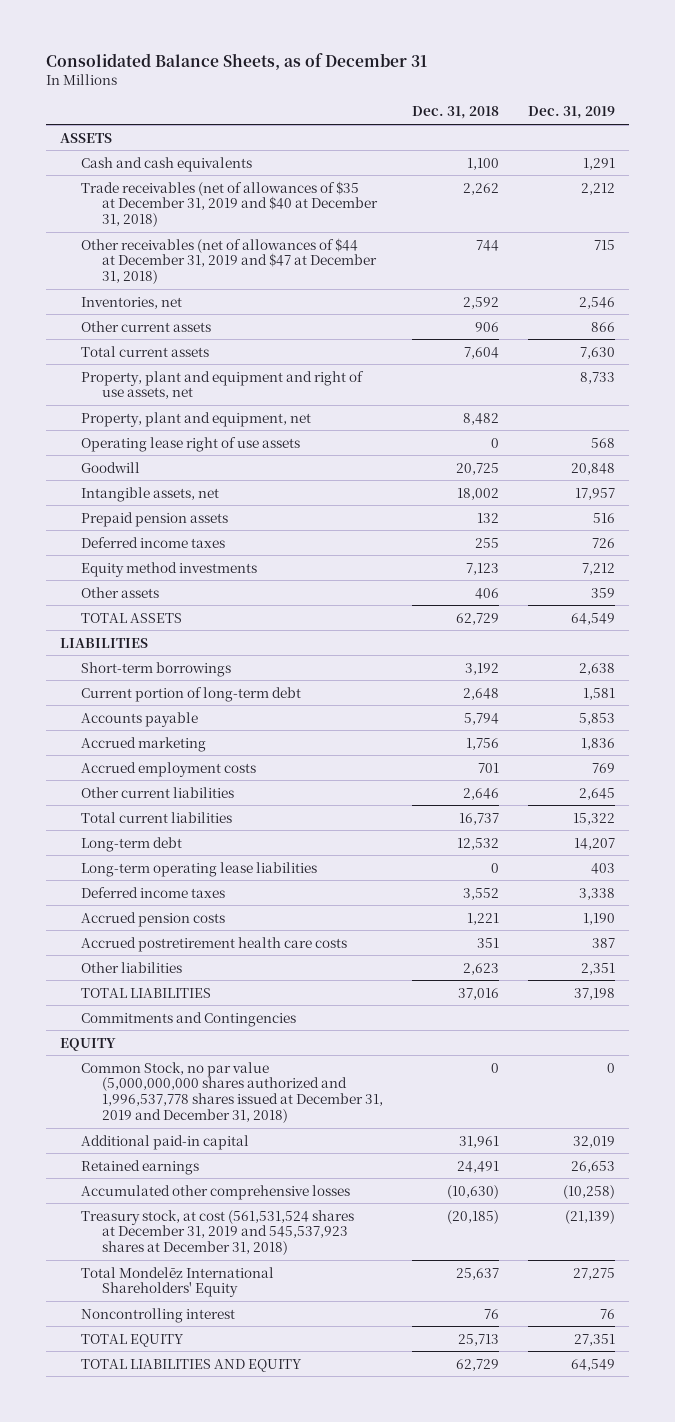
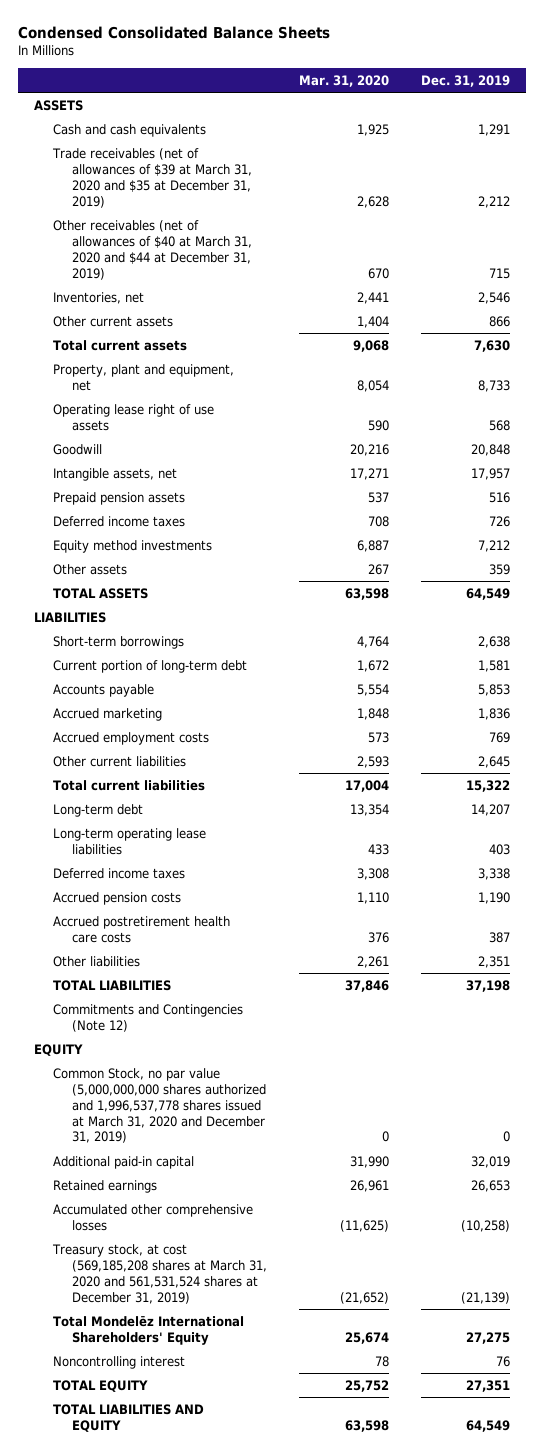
- Consolidated Balance Sheets, as of December 31
+ Condensed Consolidated Balance Sheets
- | Dec. 31, 2018 | Dec. 31, 2019
+ | Mar. 31, 2020 | Dec. 31, 2019
- Trade receivables (net of allowances of $35 at December 31, 2019 and $40 at December 31, 2018) | 2,262 | 2,212
- Other receivables (net of allowances of $44 at December 31, 2019 and $47 at December 31, 2018) | 744 | 715
+ Trade receivables (net of allowances of $39 at March 31, 2020 and $35 at December 31, 2019) | 2,628 | 2,212
+ Other receivables (net of allowances of $40 at March 31, 2020 and $44 at December 31, 2019) | 670 | 715
- Property, plant and equipment and right of use assets, net | | 8,733
- Property, plant and equipment, net | 8,482 |
+ Property, plant and equipment, net | 8,054 | 8,733
- Commitments and Contingencies
+ Commitments and Contingencies (Note 12)
- Common Stock, no par value (5,000,000,000 shares authorized and 1,996,537,778 shares issued at December 31, 2019 and December 31, 2018) | 0 | 0
+ Common Stock, no par value (5,000,000,000 shares authorized and 1,996,537,778 shares issued at March 31, 2020 and December 31, 2019) | 0 | 0
- Treasury stock, at cost (561,531,524 shares at December 31, 2019 and 545,537,923 shares at December 31, 2018) | (20,185) | (21,139)
+ Treasury stock, at cost (569,185,208 shares at March 31, 2020 and 561,531,524 shares at December 31, 2019) | (21,652) | (21,139)

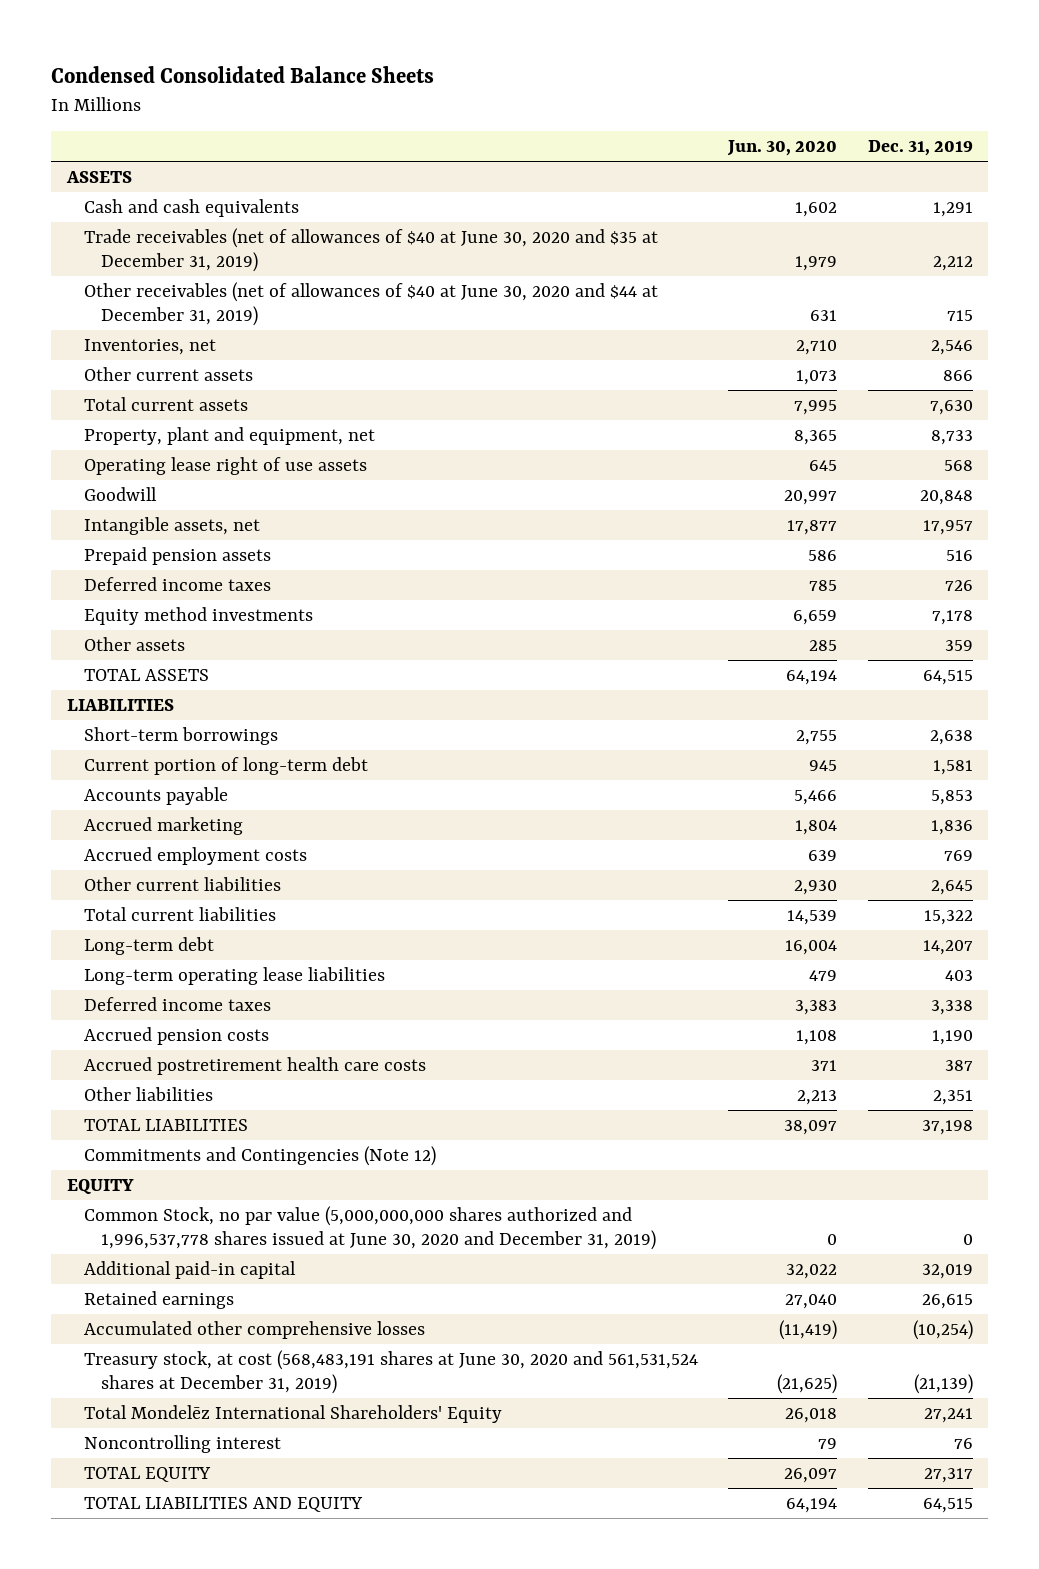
- | Mar. 31, 2020 | Dec. 31, 2019
+ | Jun. 30, 2020 | Dec. 31, 2019
- Trade receivables (net of allowances of $39 at March 31, 2020 and $35 at December 31, 2019) | 2,628 | 2,212
- Other receivables (net of allowances of $40 at March 31, 2020 and $44 at December 31, 2019) | 670 | 715
+ Trade receivables (net of allowances of $40 at June 30, 2020 and $35 at December 31, 2019) | 1,979 | 2,212
+ Other receivables (net of allowances of $40 at June 30, 2020 and $44 at December 31, 2019) | 631 | 715
- Equity method investments | 6,887 | 7,212
+ Equity method investments | 6,659 | 7,178
- TOTAL ASSETS | 63,598 | 64,549
+ TOTAL ASSETS | 64,194 | 64,515
- Common Stock, no par value (5,000,000,000 shares authorized and 1,996,537,778 shares issued at March 31, 2020 and December 31, 2019) | 0 | 0
+ Common Stock, no par value (5,000,000,000 shares authorized and 1,996,537,778 shares issued at June 30, 2020 and December 31, 2019) | 0 | 0
- Retained earnings | 26,961 | 26,653
- Accumulated other comprehensive losses | (11,625) | (10,258)
- Treasury stock, at cost (569,185,208 shares at March 31, 2020 and 561,531,524 shares at December 31, 2019) | (21,652) | (21,139)
- Total Mondelēz International Shareholders' Equity | 25,674 | 27,275
+ Retained earnings | 27,040 | 26,615
+ Accumulated other comprehensive losses | (11,419) | (10,254)
+ Treasury stock, at cost (568,483,191 shares at June 30, 2020 and 561,531,524 shares at December 31, 2019) | (21,625) | (21,139)
+ Total Mondelēz International Shareholders' Equity | 26,018 | 27,241
- TOTAL EQUITY | 25,752 | 27,351
- TOTAL LIABILITIES AND EQUITY | 63,598 | 64,549
+ TOTAL EQUITY | 26,097 | 27,317
+ TOTAL LIABILITIES AND EQUITY | 64,194 | 64,515

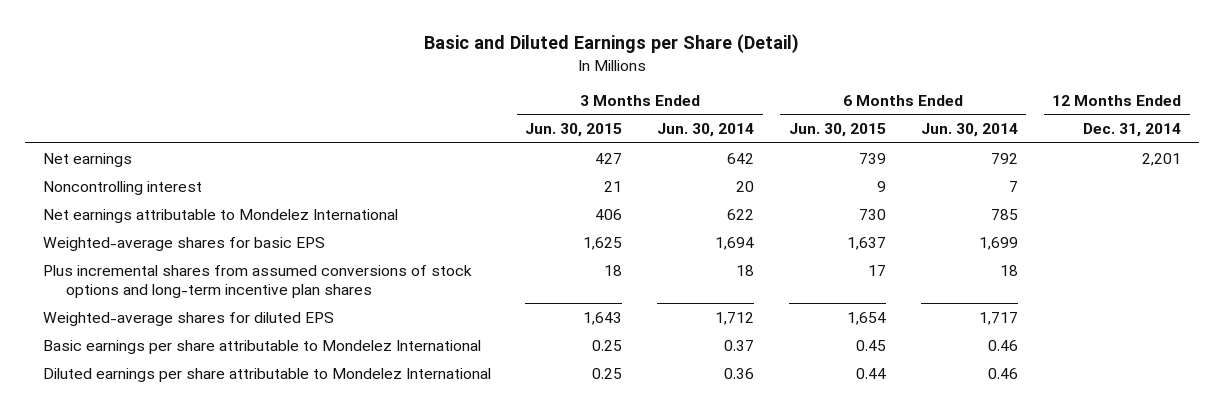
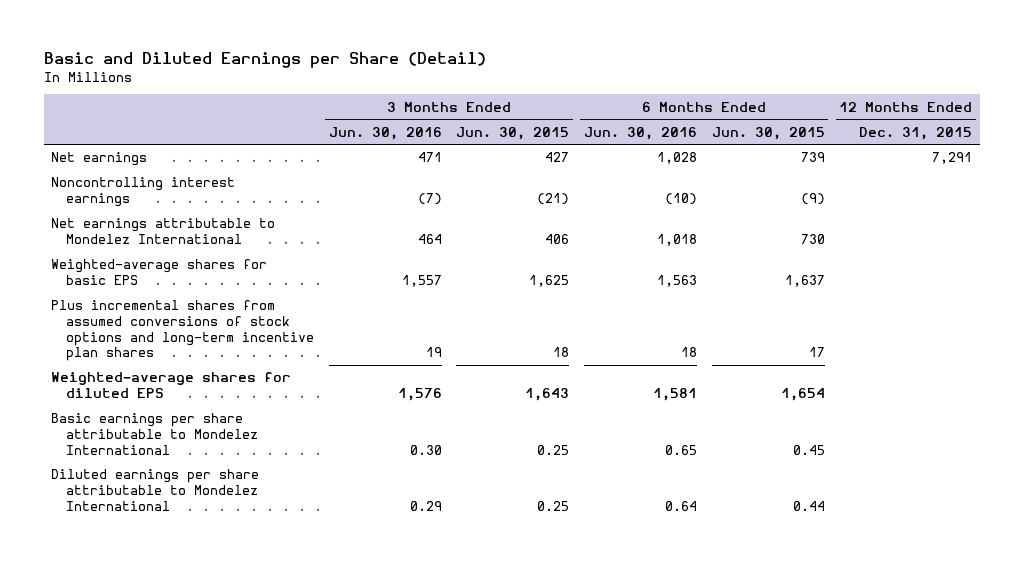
- | 3 Months Ended Jun. 30, 2015 | 3 Months Ended Jun. 30, 2014 | 6 Months Ended Jun. 30, 2015 | 6 Months Ended Jun. 30, 2014 | 12 Months Ended Dec. 31, 2014
+ | 3 Months Ended Jun. 30, 2016 | 3 Months Ended Jun. 30, 2015 | 6 Months Ended Jun. 30, 2016 | 6 Months Ended Jun. 30, 2015 | 12 Months Ended Dec. 31, 2015
- Noncontrolling interest | 21 | 20 | 9 | 7 |
+ Noncontrolling interest earnings | (7) | (21) | (10) | (9) |

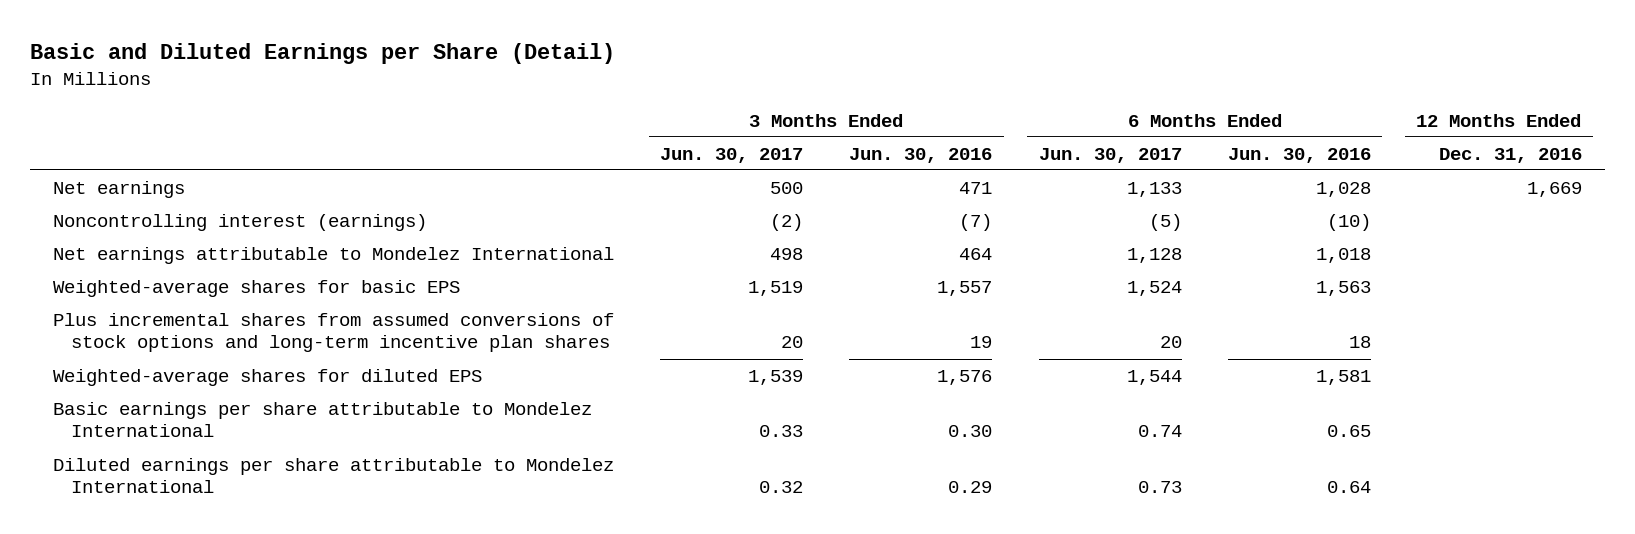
- | 3 Months Ended Jun. 30, 2016 | 3 Months Ended Jun. 30, 2015 | 6 Months Ended Jun. 30, 2016 | 6 Months Ended Jun. 30, 2015 | 12 Months Ended Dec. 31, 2015
+ | 3 Months Ended Jun. 30, 2017 | 3 Months Ended Jun. 30, 2016 | 6 Months Ended Jun. 30, 2017 | 6 Months Ended Jun. 30, 2016 | 12 Months Ended Dec. 31, 2016
- Noncontrolling interest earnings | (7) | (21) | (10) | (9) |
+ Noncontrolling interest (earnings) | (2) | (7) | (5) | (10) |

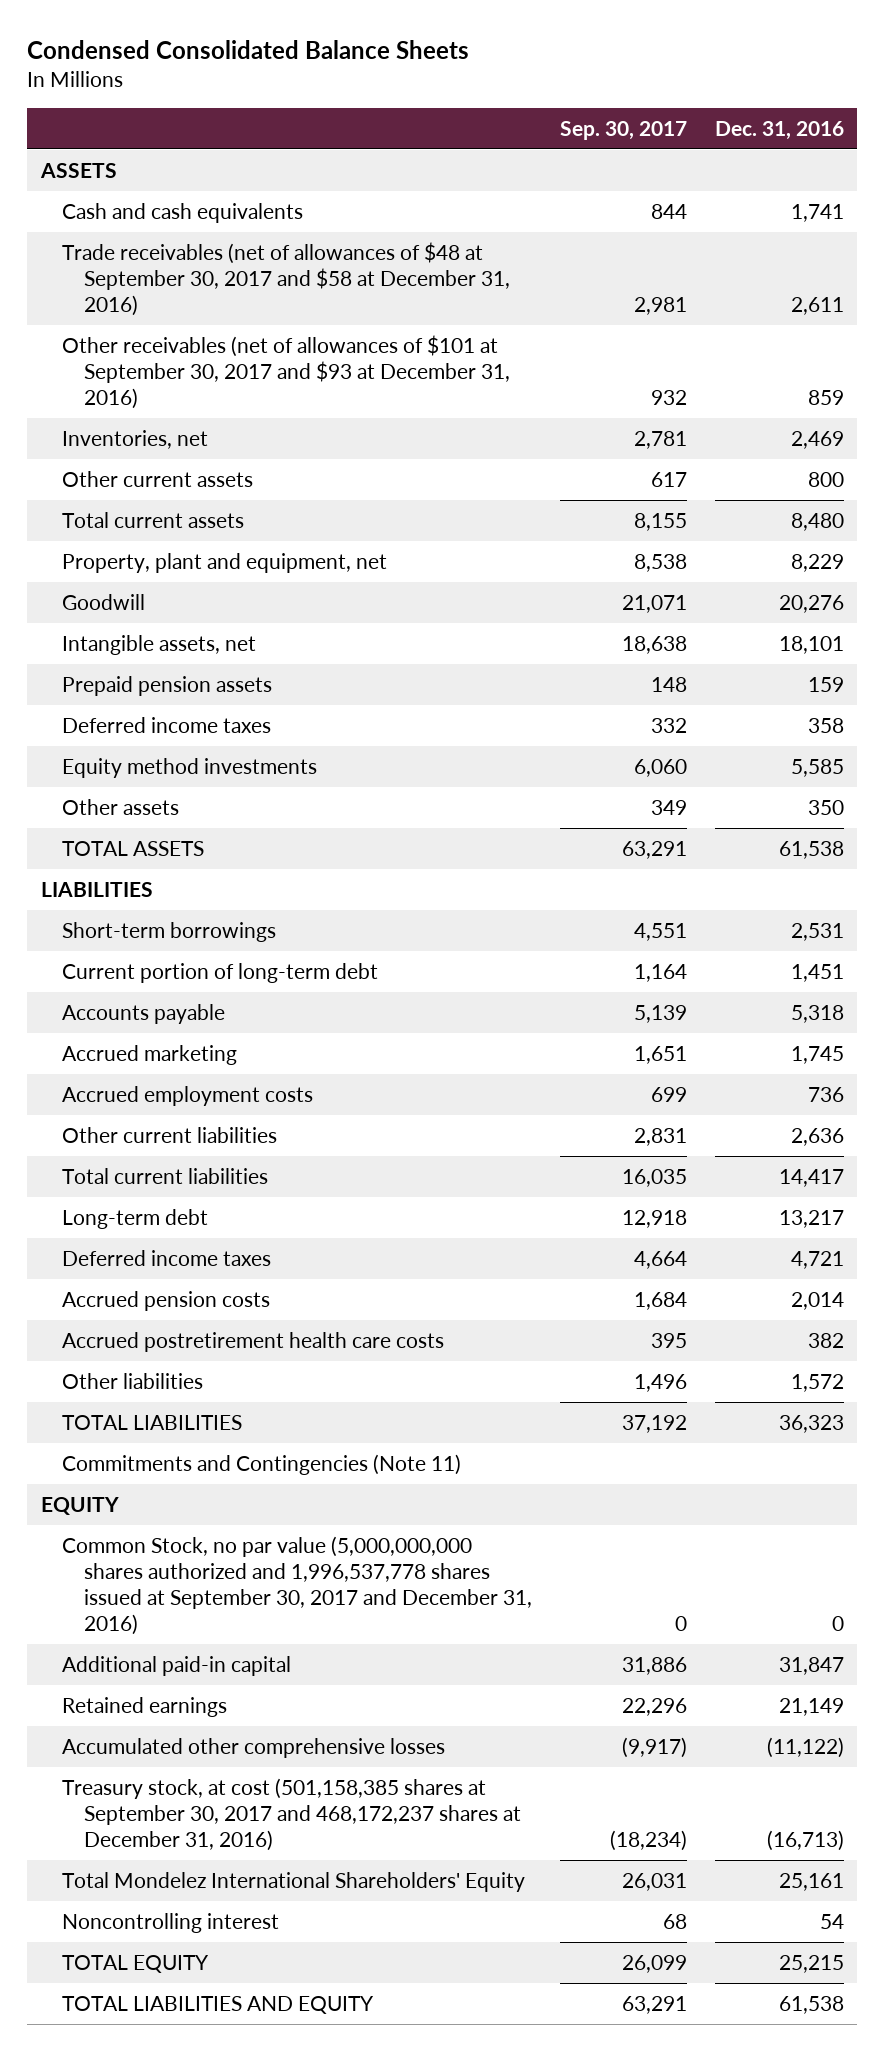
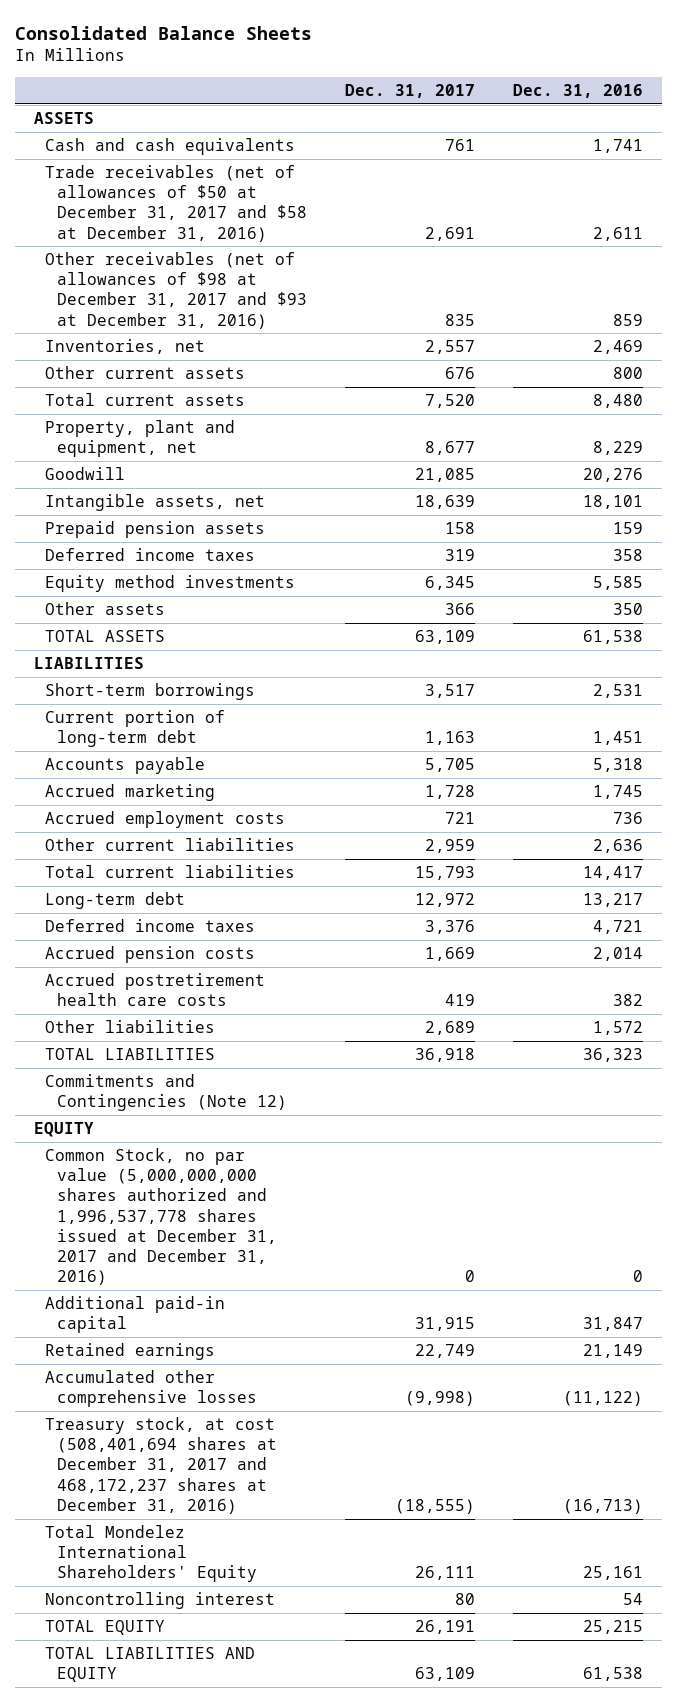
- Condensed Consolidated Balance Sheets
+ Consolidated Balance Sheets
- | Sep. 30, 2017 | Dec. 31, 2016
+ | Dec. 31, 2017 | Dec. 31, 2016
- Trade receivables (net of allowances of $48 at September 30, 2017 and $58 at December 31, 2016) | 2,981 | 2,611
- Other receivables (net of allowances of $101 at September 30, 2017 and $93 at December 31, 2016) | 932 | 859
+ Trade receivables (net of allowances of $50 at December 31, 2017 and $58 at December 31, 2016) | 2,691 | 2,611
+ Other receivables (net of allowances of $98 at December 31, 2017 and $93 at December 31, 2016) | 835 | 859
- Commitments and Contingencies (Note 11)
+ Commitments and Contingencies (Note 12)
- Common Stock, no par value (5,000,000,000 shares authorized and 1,996,537,778 shares issued at September 30, 2017 and December 31, 2016) | 0 | 0
+ Common Stock, no par value (5,000,000,000 shares authorized and 1,996,537,778 shares issued at December 31, 2017 and December 31, 2016) | 0 | 0
- Treasury stock, at cost (501,158,385 shares at September 30, 2017 and 468,172,237 shares at December 31, 2016) | (18,234) | (16,713)
+ Treasury stock, at cost (508,401,694 shares at December 31, 2017 and 468,172,237 shares at December 31, 2016) | (18,555) | (16,713)

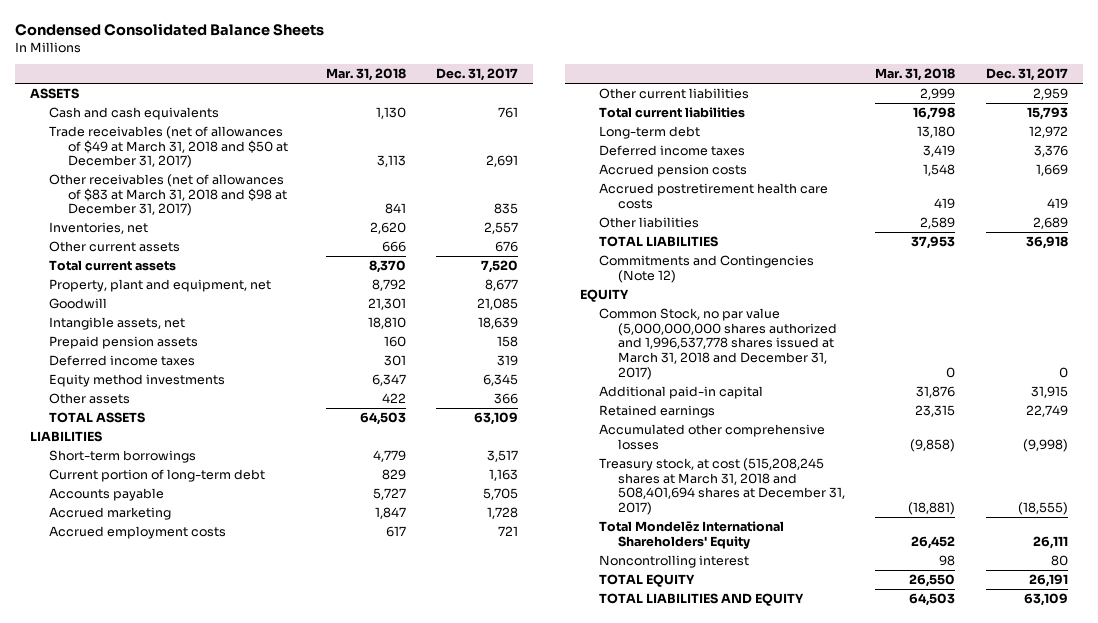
- Consolidated Balance Sheets
+ Condensed Consolidated Balance Sheets
- | Dec. 31, 2017 | Dec. 31, 2016
+ | Mar. 31, 2018 | Dec. 31, 2017
- Trade receivables (net of allowances of $50 at December 31, 2017 and $58 at December 31, 2016) | 2,691 | 2,611
- Other receivables (net of allowances of $98 at December 31, 2017 and $93 at December 31, 2016) | 835 | 859
+ Trade receivables (net of allowances of $49 at March 31, 2018 and $50 at December 31, 2017) | 3,113 | 2,691
+ Other receivables (net of allowances of $83 at March 31, 2018 and $98 at December 31, 2017) | 841 | 835
- Common Stock, no par value (5,000,000,000 shares authorized and 1,996,537,778 shares issued at December 31, 2017 and December 31, 2016) | 0 | 0
+ Common Stock, no par value (5,000,000,000 shares authorized and 1,996,537,778 shares issued at March 31, 2018 and December 31, 2017) | 0 | 0
- Treasury stock, at cost (508,401,694 shares at December 31, 2017 and 468,172,237 shares at December 31, 2016) | (18,555) | (16,713)
- Total Mondelez International Shareholders' Equity | 26,111 | 25,161
+ Treasury stock, at cost (515,208,245 shares at March 31, 2018 and 508,401,694 shares at December 31, 2017) | (18,881) | (18,555)
+ Total Mondelēz International Shareholders' Equity | 26,452 | 26,111

